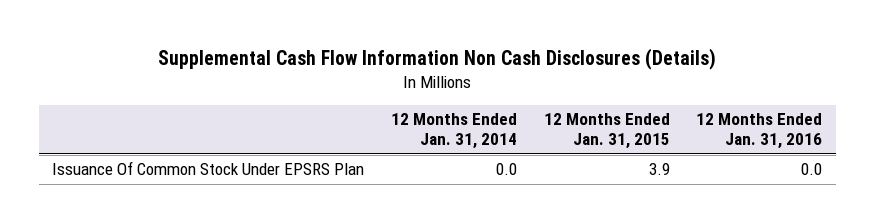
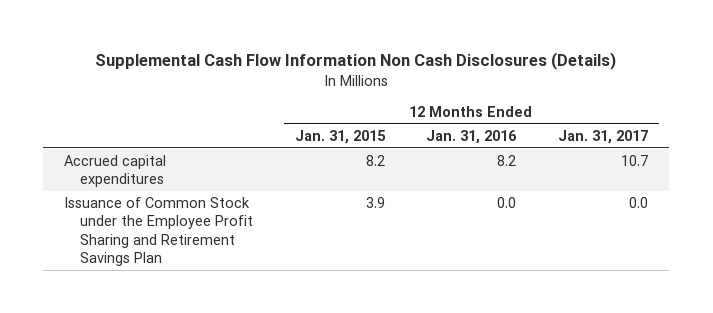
- | 12 Months Ended Jan. 31, 2014 | 12 Months Ended Jan. 31, 2015 | 12 Months Ended Jan. 31, 2016
+ | 12 Months Ended Jan. 31, 2015 | 12 Months Ended Jan. 31, 2016 | 12 Months Ended Jan. 31, 2017
- Issuance Of Common Stock Under EPSRS Plan | 0.0 | 3.9 | 0.0
+ Accrued capital expenditures | 8.2 | 8.2 | 10.7
+ Issuance of Common Stock under the Employee Profit Sharing and Retirement Savings Plan | 3.9 | 0.0 | 0.0

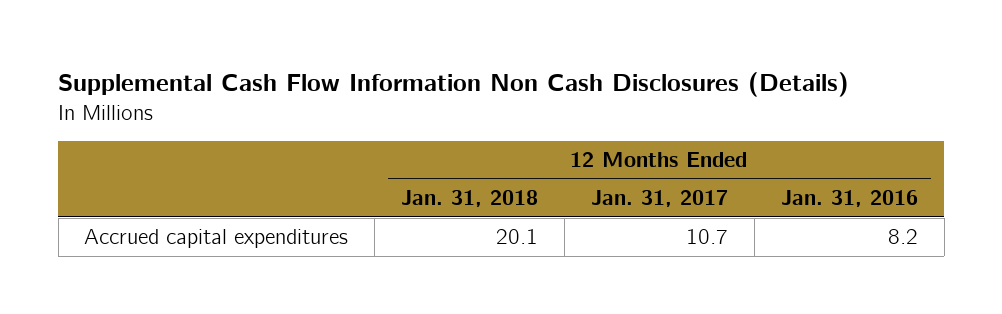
- | 12 Months Ended Jan. 31, 2015 | 12 Months Ended Jan. 31, 2016 | 12 Months Ended Jan. 31, 2017
+ | 12 Months Ended Jan. 31, 2018 | 12 Months Ended Jan. 31, 2017 | 12 Months Ended Jan. 31, 2016
- Issuance of Common Stock under the Employee Profit Sharing and Retirement Savings Plan | 3.9 | 0.0 | 0.0

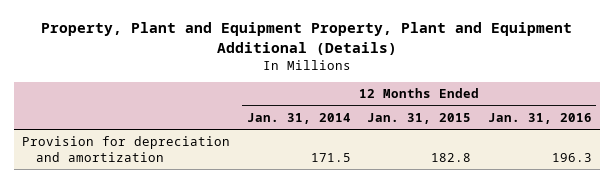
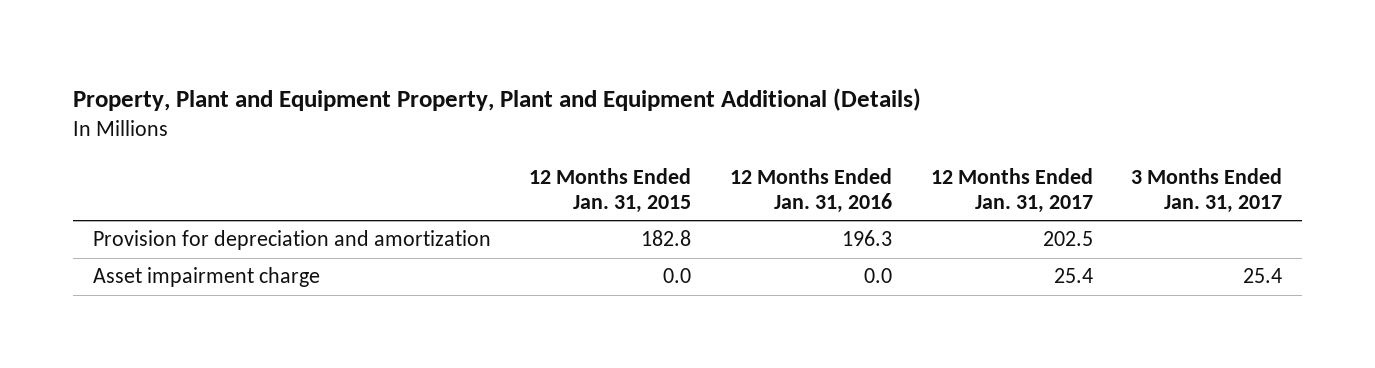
- | 12 Months Ended Jan. 31, 2014 | 12 Months Ended Jan. 31, 2015 | 12 Months Ended Jan. 31, 2016
+ | 12 Months Ended Jan. 31, 2015 | 12 Months Ended Jan. 31, 2016 | 12 Months Ended Jan. 31, 2017 | 3 Months Ended Jan. 31, 2017
+ Asset impairment charge | 0.0 | 0.0 | 25.4 | 25.4

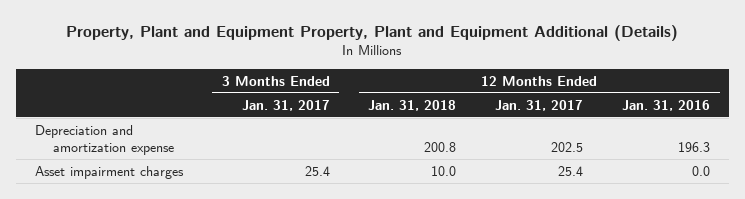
- | 12 Months Ended Jan. 31, 2015 | 12 Months Ended Jan. 31, 2016 | 12 Months Ended Jan. 31, 2017 | 3 Months Ended Jan. 31, 2017
+ | 3 Months Ended Jan. 31, 2017 | 12 Months Ended Jan. 31, 2018 | 12 Months Ended Jan. 31, 2017 | 12 Months Ended Jan. 31, 2016
- Provision for depreciation and amortization | 182.8 | 196.3 | 202.5 |
- Asset impairment charge | 0.0 | 0.0 | 25.4 | 25.4
+ Depreciation and amortization expense | | 200.8 | 202.5 | 196.3
+ Asset impairment charges | 25.4 | 10.0 | 25.4 | 0.0

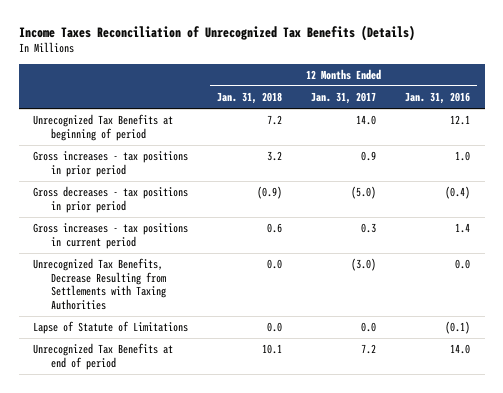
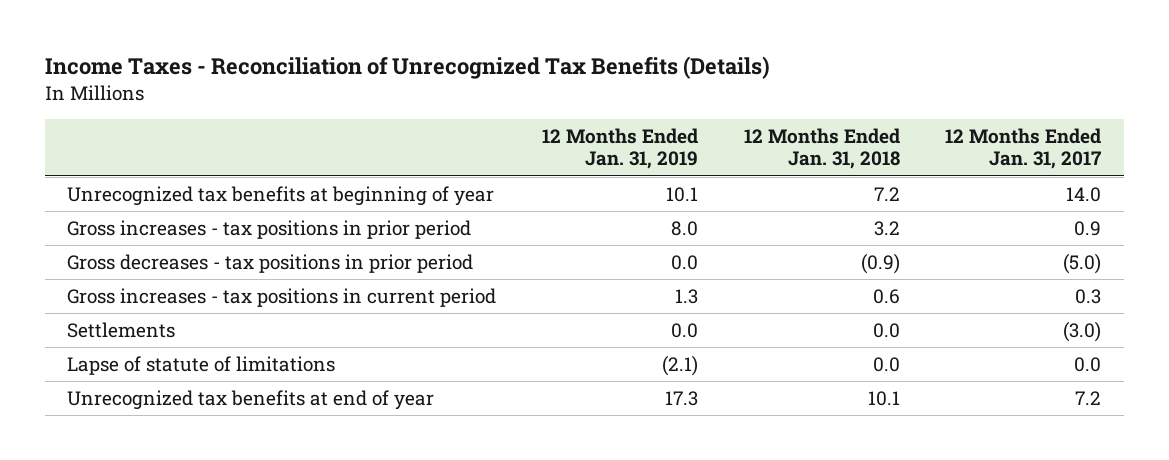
- Income Taxes Reconciliation of Unrecognized Tax Benefits (Details)
+ Income Taxes - Reconciliation of Unrecognized Tax Benefits (Details)
- | 12 Months Ended Jan. 31, 2018 | 12 Months Ended Jan. 31, 2017 | 12 Months Ended Jan. 31, 2016
+ | 12 Months Ended Jan. 31, 2019 | 12 Months Ended Jan. 31, 2018 | 12 Months Ended Jan. 31, 2017
- Unrecognized Tax Benefits at beginning of period | 7.2 | 14.0 | 12.1
+ Unrecognized tax benefits at beginning of year | 10.1 | 7.2 | 14.0
- Unrecognized Tax Benefits, Decrease Resulting from Settlements with Taxing Authorities | 0.0 | (3.0) | 0.0
- Lapse of Statute of Limitations | 0.0 | 0.0 | (0.1)
- Unrecognized Tax Benefits at end of period | 10.1 | 7.2 | 14.0
+ Settlements | 0.0 | 0.0 | (3.0)
+ Lapse of statute of limitations | (2.1) | 0.0 | 0.0
+ Unrecognized tax benefits at end of year | 17.3 | 10.1 | 7.2

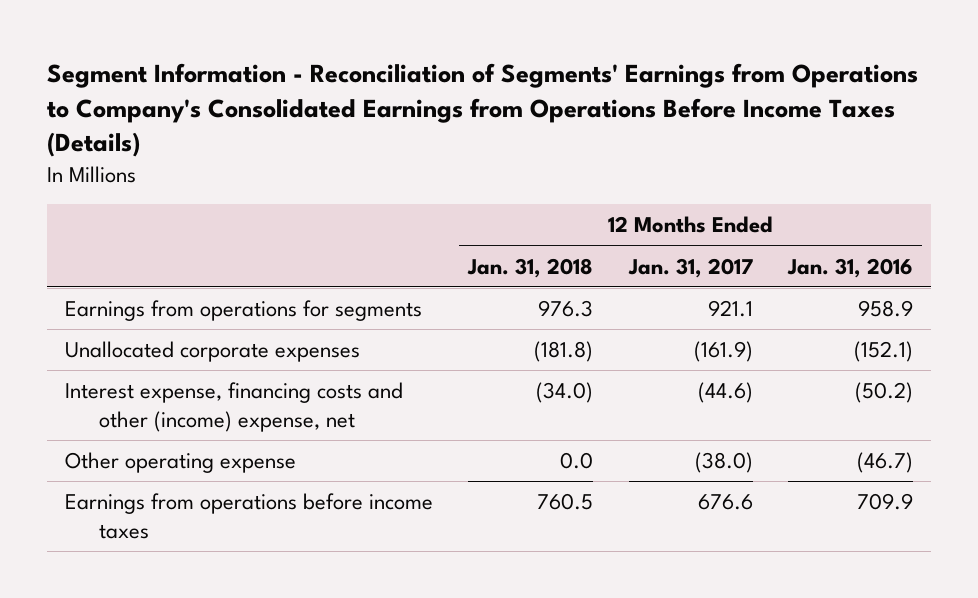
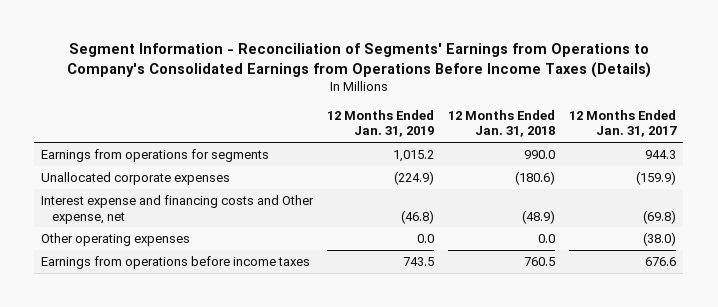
- | 12 Months Ended Jan. 31, 2018 | 12 Months Ended Jan. 31, 2017 | 12 Months Ended Jan. 31, 2016
+ | 12 Months Ended Jan. 31, 2019 | 12 Months Ended Jan. 31, 2018 | 12 Months Ended Jan. 31, 2017
- Earnings from operations for segments | 976.3 | 921.1 | 958.9
- Unallocated corporate expenses | (181.8) | (161.9) | (152.1)
- Interest expense, financing costs and other (income) expense, net | (34.0) | (44.6) | (50.2)
- Other operating expense | 0.0 | (38.0) | (46.7)
+ Earnings from operations for segments | 1,015.2 | 990.0 | 944.3
+ Unallocated corporate expenses | (224.9) | (180.6) | (159.9)
+ Interest expense and financing costs and Other expense, net | (46.8) | (48.9) | (69.8)
+ Other operating expenses | 0.0 | 0.0 | (38.0)

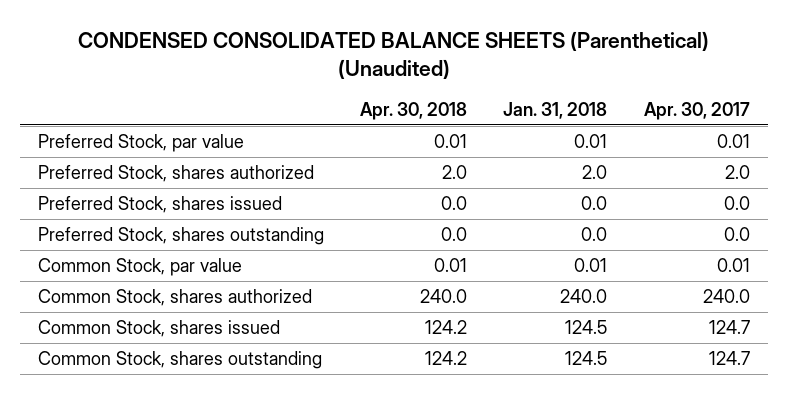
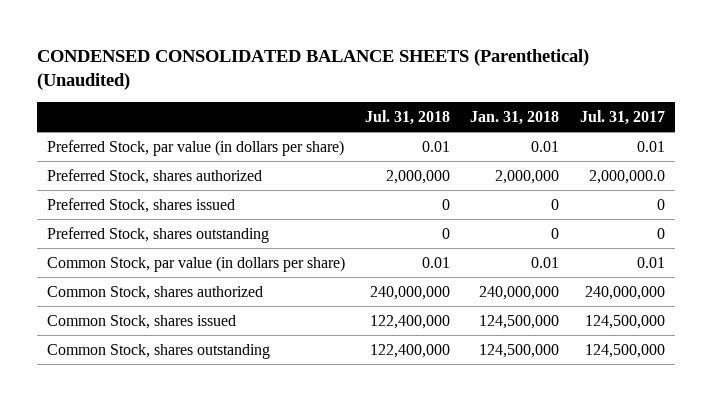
- | Apr. 30, 2018 | Jan. 31, 2018 | Apr. 30, 2017
+ | Jul. 31, 2018 | Jan. 31, 2018 | Jul. 31, 2017
- Preferred Stock, par value | 0.01 | 0.01 | 0.01
- Preferred Stock, shares authorized | 2.0 | 2.0 | 2.0
- Preferred Stock, shares issued | 0.0 | 0.0 | 0.0
- Preferred Stock, shares outstanding | 0.0 | 0.0 | 0.0
- Common Stock, par value | 0.01 | 0.01 | 0.01
- Common Stock, shares authorized | 240.0 | 240.0 | 240.0
- Common Stock, shares issued | 124.2 | 124.5 | 124.7
- Common Stock, shares outstanding | 124.2 | 124.5 | 124.7
+ Preferred Stock, par value (in dollars per share) | 0.01 | 0.01 | 0.01
+ Preferred Stock, shares authorized | 2,000,000 | 2,000,000 | 2,000,000.0
+ Preferred Stock, shares issued | 0 | 0 | 0
+ Preferred Stock, shares outstanding | 0 | 0 | 0
+ Common Stock, par value (in dollars per share) | 0.01 | 0.01 | 0.01
+ Common Stock, shares authorized | 240,000,000 | 240,000,000 | 240,000,000
+ Common Stock, shares issued | 122,400,000 | 124,500,000 | 124,500,000
+ Common Stock, shares outstanding | 122,400,000 | 124,500,000 | 124,500,000

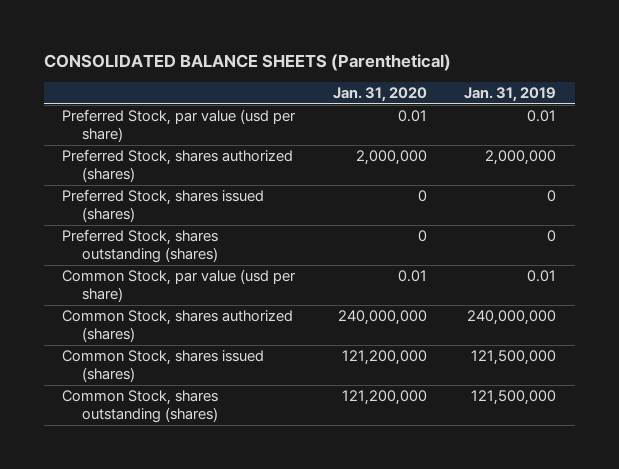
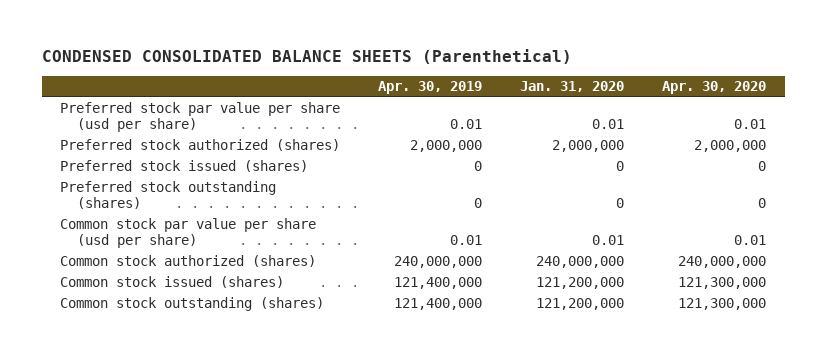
- CONSOLIDATED BALANCE SHEETS (Parenthetical)
+ CONDENSED CONSOLIDATED BALANCE SHEETS (Parenthetical)
- | Jan. 31, 2020 | Jan. 31, 2019
+ | Apr. 30, 2019 | Jan. 31, 2020 | Apr. 30, 2020
- Preferred Stock, par value (usd per share) | 0.01 | 0.01
- Preferred Stock, shares authorized (shares) | 2,000,000 | 2,000,000
- Preferred Stock, shares issued (shares) | 0 | 0
- Preferred Stock, shares outstanding (shares) | 0 | 0
- Common Stock, par value (usd per share) | 0.01 | 0.01
- Common Stock, shares authorized (shares) | 240,000,000 | 240,000,000
- Common Stock, shares issued (shares) | 121,200,000 | 121,500,000
- Common Stock, shares outstanding (shares) | 121,200,000 | 121,500,000
+ Preferred stock par value per share (usd per share) | 0.01 | 0.01 | 0.01
+ Preferred stock authorized (shares) | 2,000,000 | 2,000,000 | 2,000,000
+ Preferred stock issued (shares) | 0 | 0 | 0
+ Preferred stock outstanding (shares) | 0 | 0 | 0
+ Common stock par value per share (usd per share) | 0.01 | 0.01 | 0.01
+ Common stock authorized (shares) | 240,000,000 | 240,000,000 | 240,000,000
+ Common stock issued (shares) | 121,400,000 | 121,200,000 | 121,300,000
+ Common stock outstanding (shares) | 121,400,000 | 121,200,000 | 121,300,000

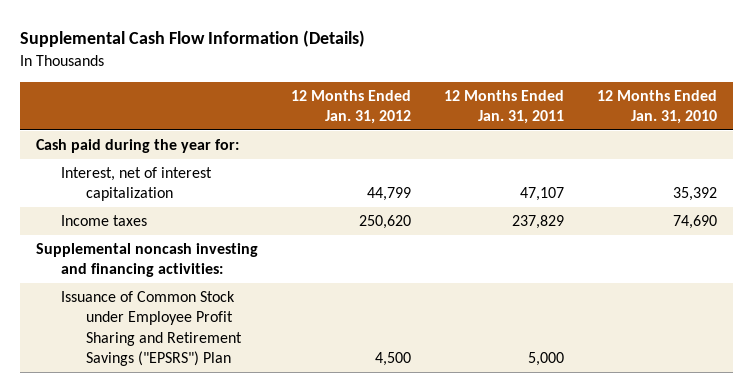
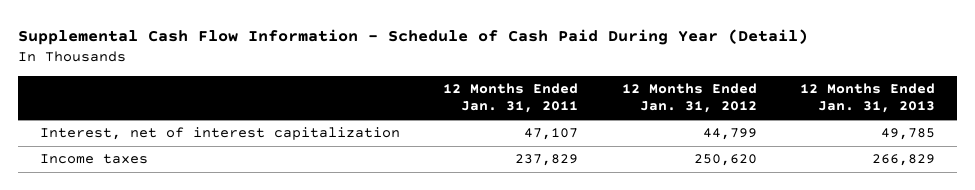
- Supplemental Cash Flow Information (Details)
+ Supplemental Cash Flow Information - Schedule of Cash Paid During Year (Detail)
- | 12 Months Ended Jan. 31, 2012 | 12 Months Ended Jan. 31, 2011 | 12 Months Ended Jan. 31, 2010
+ | 12 Months Ended Jan. 31, 2011 | 12 Months Ended Jan. 31, 2012 | 12 Months Ended Jan. 31, 2013
- Cash paid during the year for:
- Supplemental noncash investing and financing activities:
- Issuance of Common Stock under Employee Profit Sharing and Retirement Savings ("EPSRS") Plan | 4,500 | 5,000 |

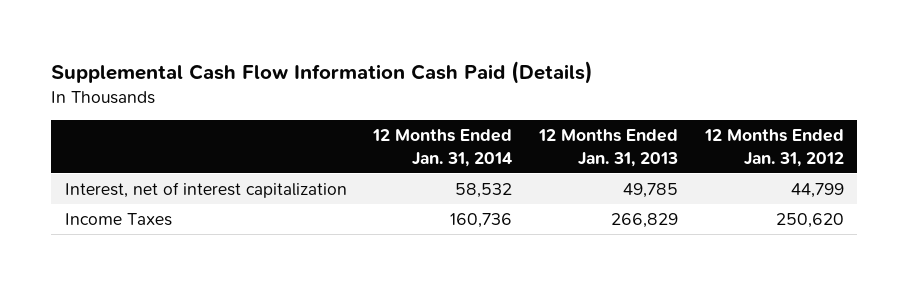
- Supplemental Cash Flow Information - Schedule of Cash Paid During Year (Detail)
+ Supplemental Cash Flow Information Cash Paid (Details)
- | 12 Months Ended Jan. 31, 2011 | 12 Months Ended Jan. 31, 2012 | 12 Months Ended Jan. 31, 2013
+ | 12 Months Ended Jan. 31, 2014 | 12 Months Ended Jan. 31, 2013 | 12 Months Ended Jan. 31, 2012
- Income taxes | 237,829 | 250,620 | 266,829
+ Income Taxes | 160,736 | 266,829 | 250,620

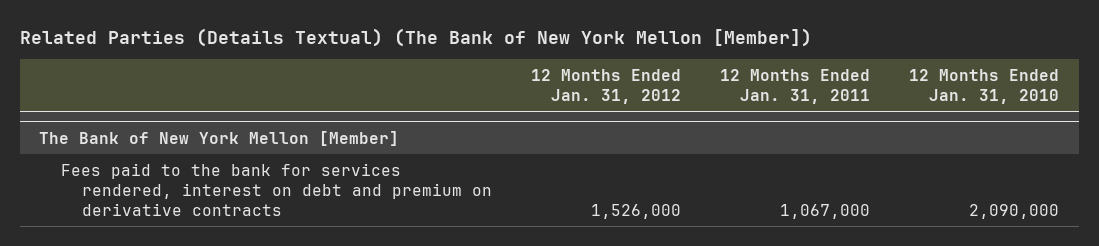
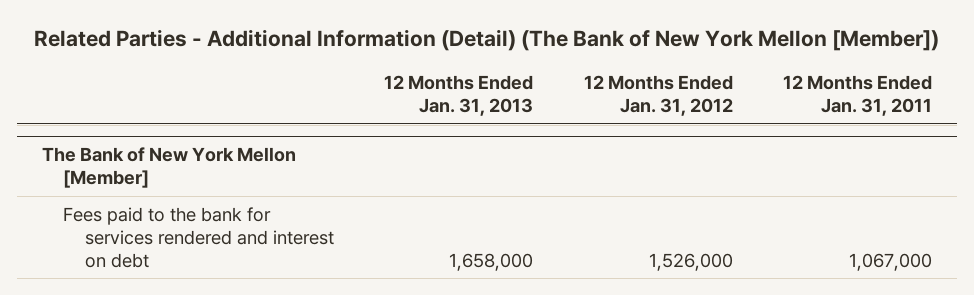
- Related Parties (Details Textual) (The Bank of New York Mellon [Member])
+ Related Parties - Additional Information (Detail) (The Bank of New York Mellon [Member])
- | 12 Months Ended Jan. 31, 2012 | 12 Months Ended Jan. 31, 2011 | 12 Months Ended Jan. 31, 2010
+ | 12 Months Ended Jan. 31, 2013 | 12 Months Ended Jan. 31, 2012 | 12 Months Ended Jan. 31, 2011
@ The Bank of New York Mellon [Member]
- Fees paid to the bank for services rendered, interest on debt and premium on derivative contracts | 1,526,000 | 1,067,000 | 2,090,000
+ Fees paid to the bank for services rendered and interest on debt | 1,658,000 | 1,526,000 | 1,067,000

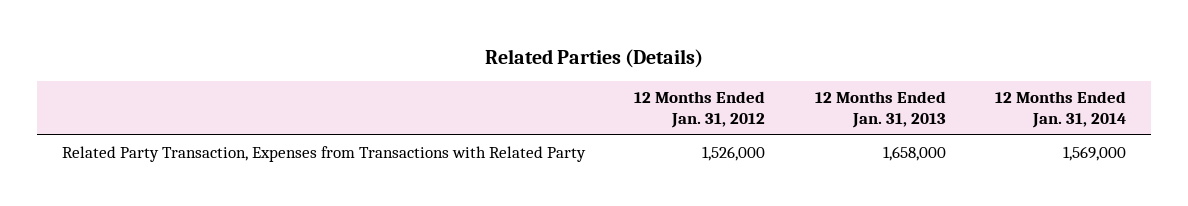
- Related Parties - Additional Information (Detail) (The Bank of New York Mellon [Member])
+ Related Parties (Details)
- | 12 Months Ended Jan. 31, 2013 | 12 Months Ended Jan. 31, 2012 | 12 Months Ended Jan. 31, 2011
+ | 12 Months Ended Jan. 31, 2012 | 12 Months Ended Jan. 31, 2013 | 12 Months Ended Jan. 31, 2014
- The Bank of New York Mellon [Member]
- Fees paid to the bank for services rendered and interest on debt | 1,658,000 | 1,526,000 | 1,067,000
+ Related Party Transaction, Expenses from Transactions with Related Party | 1,526,000 | 1,658,000 | 1,569,000

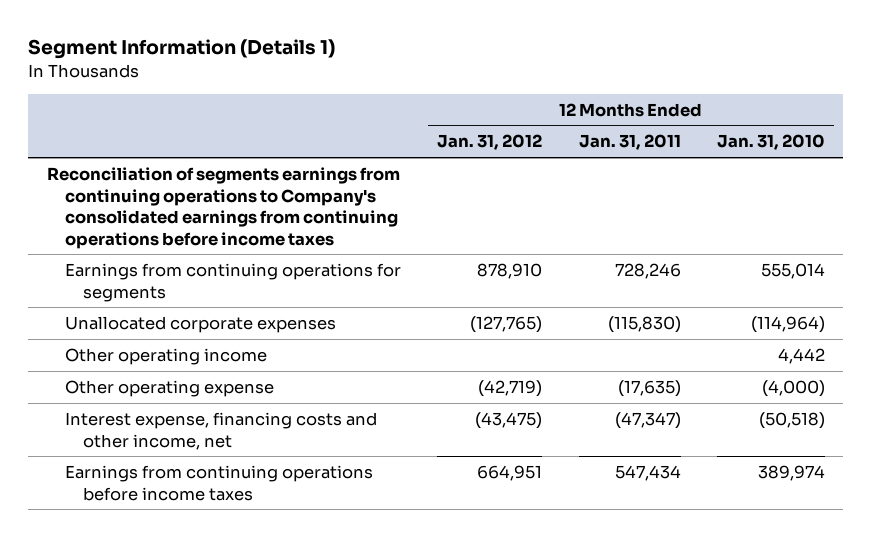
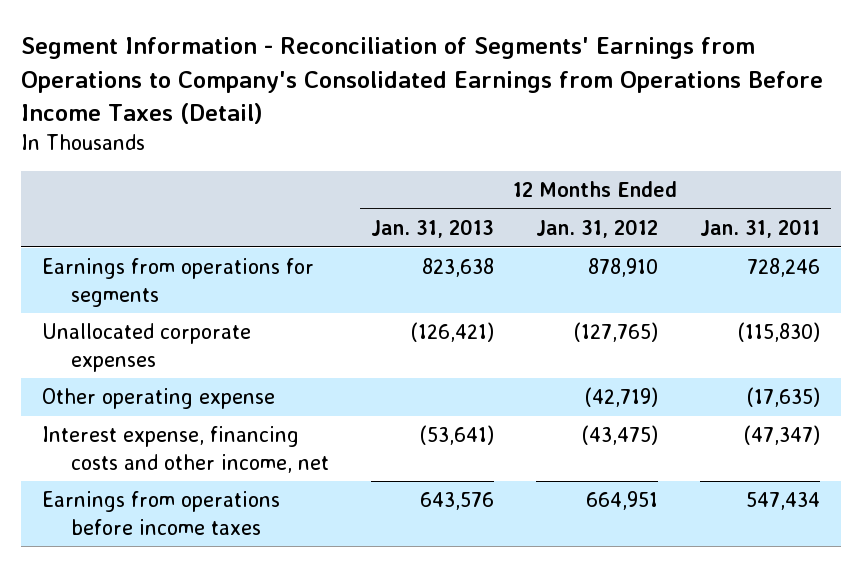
- Segment Information (Details 1)
+ Segment Information - Reconciliation of Segments' Earnings from Operations to Company's Consolidated Earnings from Operations Before Income Taxes (Detail)
- | 12 Months Ended Jan. 31, 2012 | 12 Months Ended Jan. 31, 2011 | 12 Months Ended Jan. 31, 2010
+ | 12 Months Ended Jan. 31, 2013 | 12 Months Ended Jan. 31, 2012 | 12 Months Ended Jan. 31, 2011
- Reconciliation of segments earnings from continuing operations to Company's consolidated earnings from continuing operations before income taxes
- Earnings from continuing operations for segments | 878,910 | 728,246 | 555,014
+ Earnings from operations for segments | 823,638 | 878,910 | 728,246
- Other operating income | | | 4,442
- Earnings from continuing operations before income taxes | 664,951 | 547,434 | 389,974
+ Earnings from operations before income taxes | 643,576 | 664,951 | 547,434

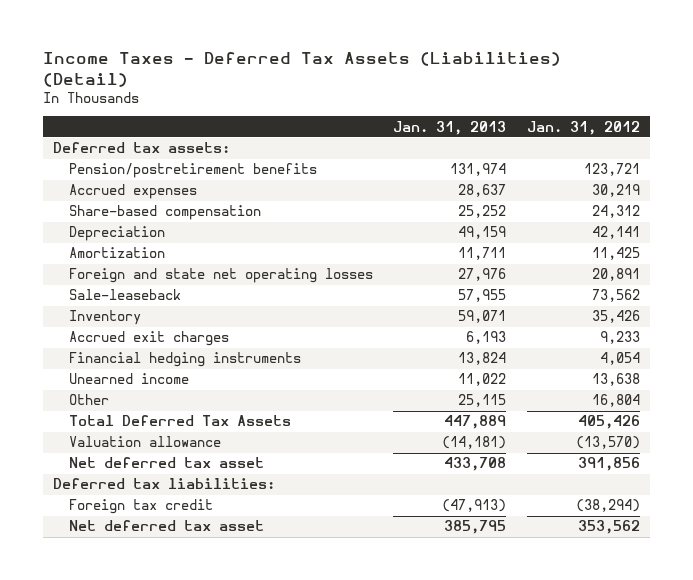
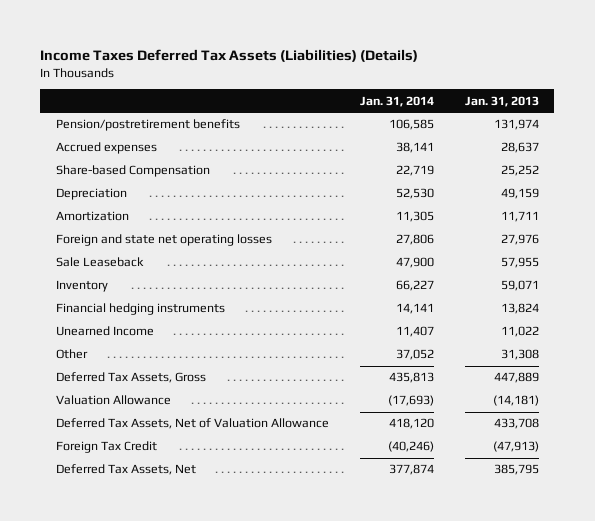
- Income Taxes - Deferred Tax Assets (Liabilities) (Detail)
+ Income Taxes Deferred Tax Assets (Liabilities) (Details)
- | Jan. 31, 2013 | Jan. 31, 2012
+ | Jan. 31, 2014 | Jan. 31, 2013
- Deferred tax assets:
- Share-based compensation | 25,252 | 24,312
+ Share-based Compensation | 22,719 | 25,252
- Sale-leaseback | 57,955 | 73,562
+ Sale Leaseback | 47,900 | 57,955
- Accrued exit charges | 6,193 | 9,233
- Unearned income | 11,022 | 13,638
- Other | 25,115 | 16,804
- Total Deferred Tax Assets | 447,889 | 405,426
- Valuation allowance | (14,181) | (13,570)
- Net deferred tax asset | 433,708 | 391,856
- Deferred tax liabilities:
- Foreign tax credit | (47,913) | (38,294)
- Net deferred tax asset | 385,795 | 353,562
+ Unearned Income | 11,407 | 11,022
+ Other | 37,052 | 31,308
+ Deferred Tax Assets, Gross | 435,813 | 447,889
+ Valuation Allowance | (17,693) | (14,181)
+ Deferred Tax Assets, Net of Valuation Allowance | 418,120 | 433,708
+ Foreign Tax Credit | (40,246) | (47,913)
+ Deferred Tax Assets, Net | 377,874 | 385,795

